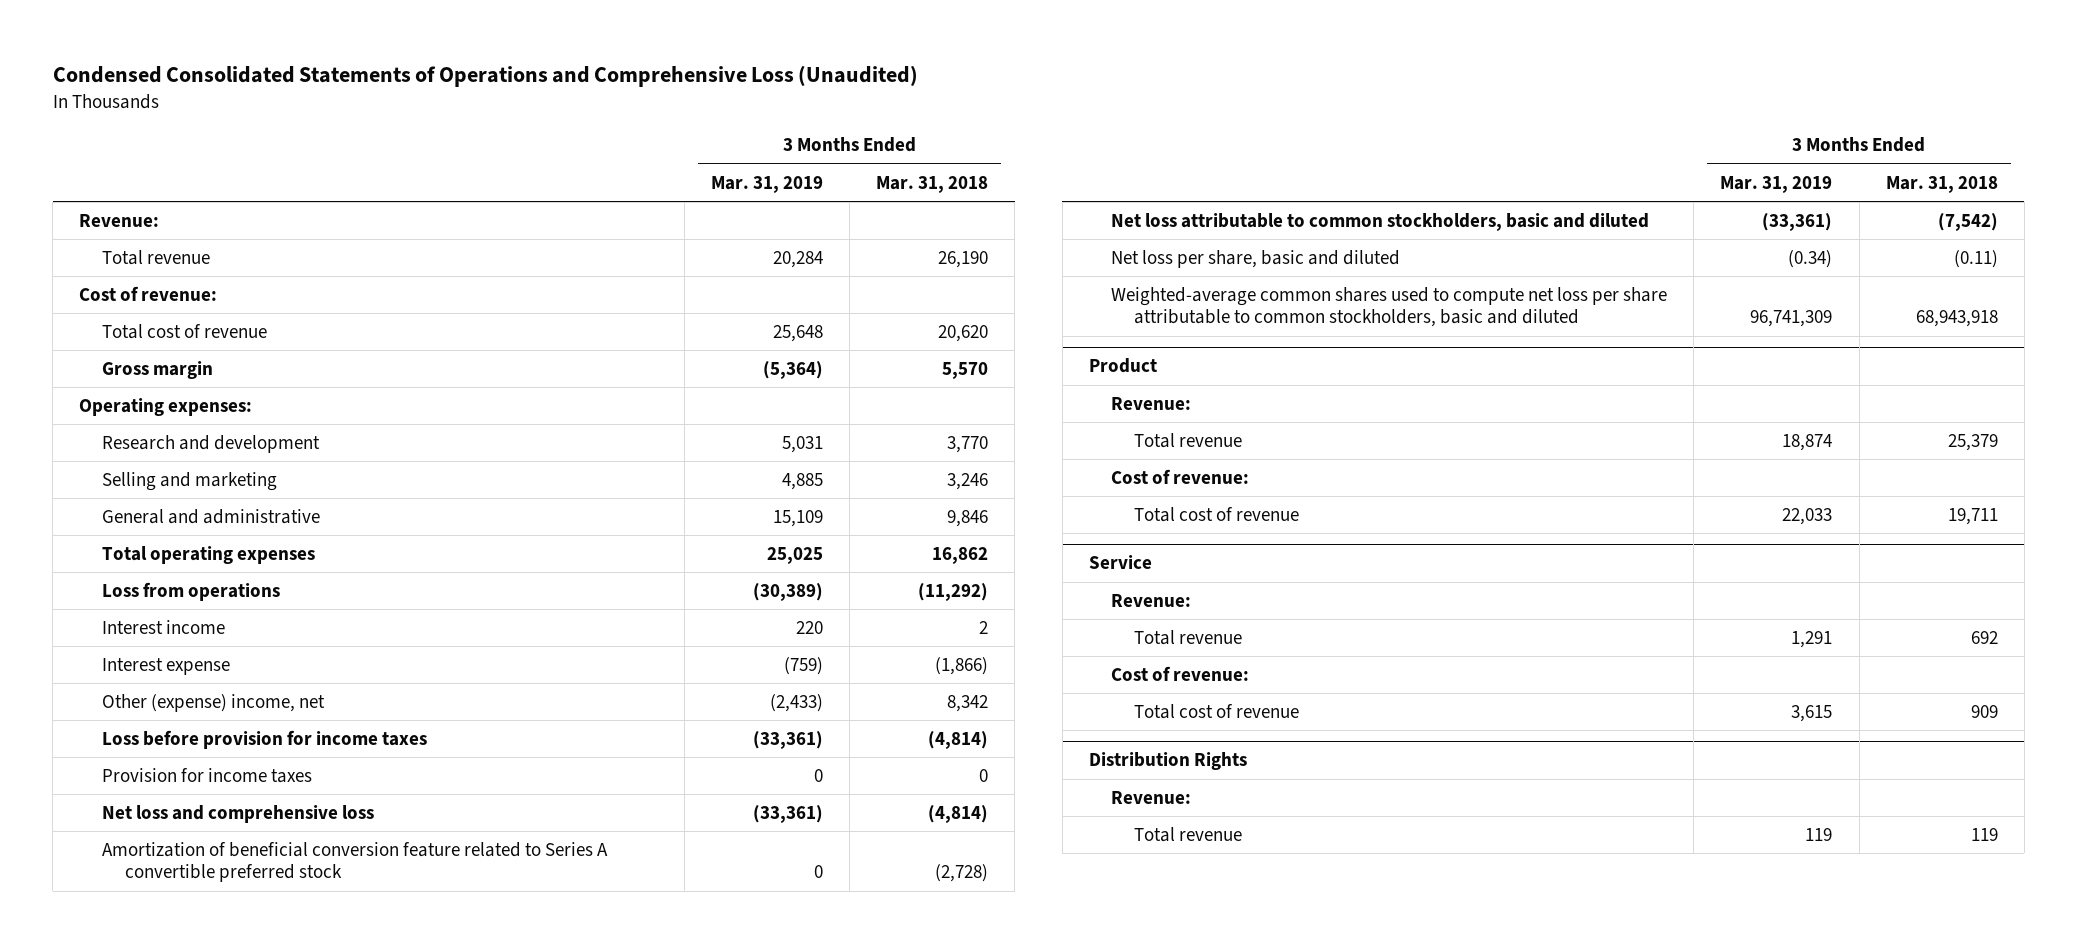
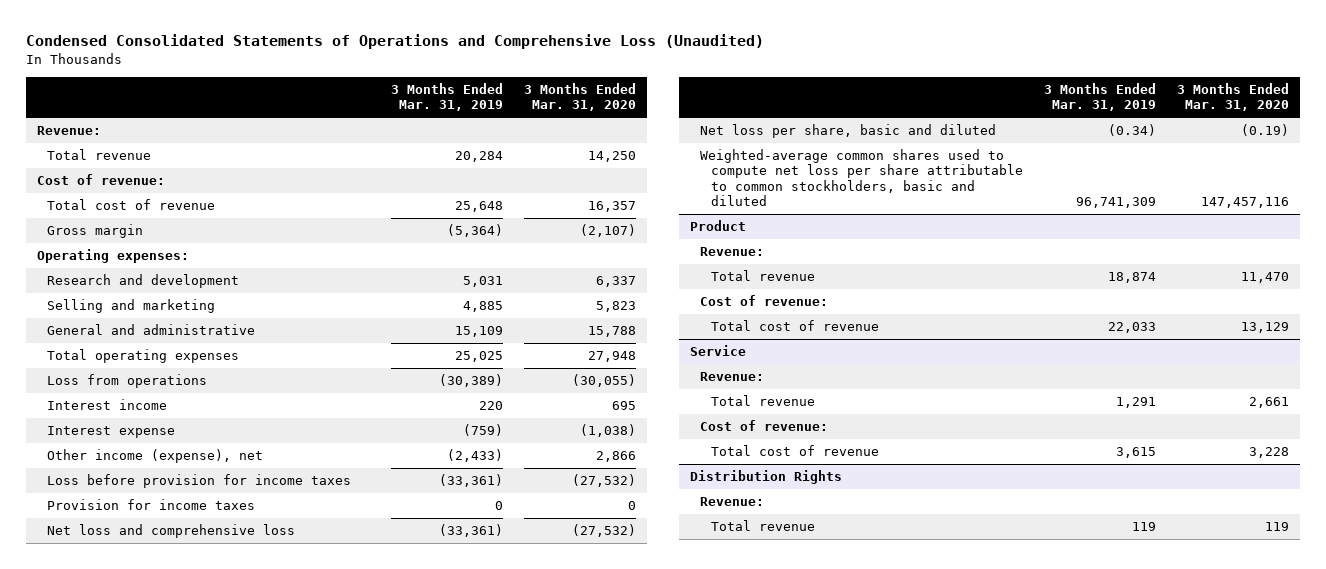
- | 3 Months Ended Mar. 31, 2019 | 3 Months Ended Mar. 31, 2018
+ | 3 Months Ended Mar. 31, 2019 | 3 Months Ended Mar. 31, 2020
- Other (expense) income, net | (2,433) | 8,342
+ Other income (expense), net | (2,433) | 2,866
- Amortization of beneficial conversion feature related to Series A convertible preferred stock | 0 | (2,728)
- Net loss attributable to common stockholders, basic and diluted | (33,361) | (7,542)

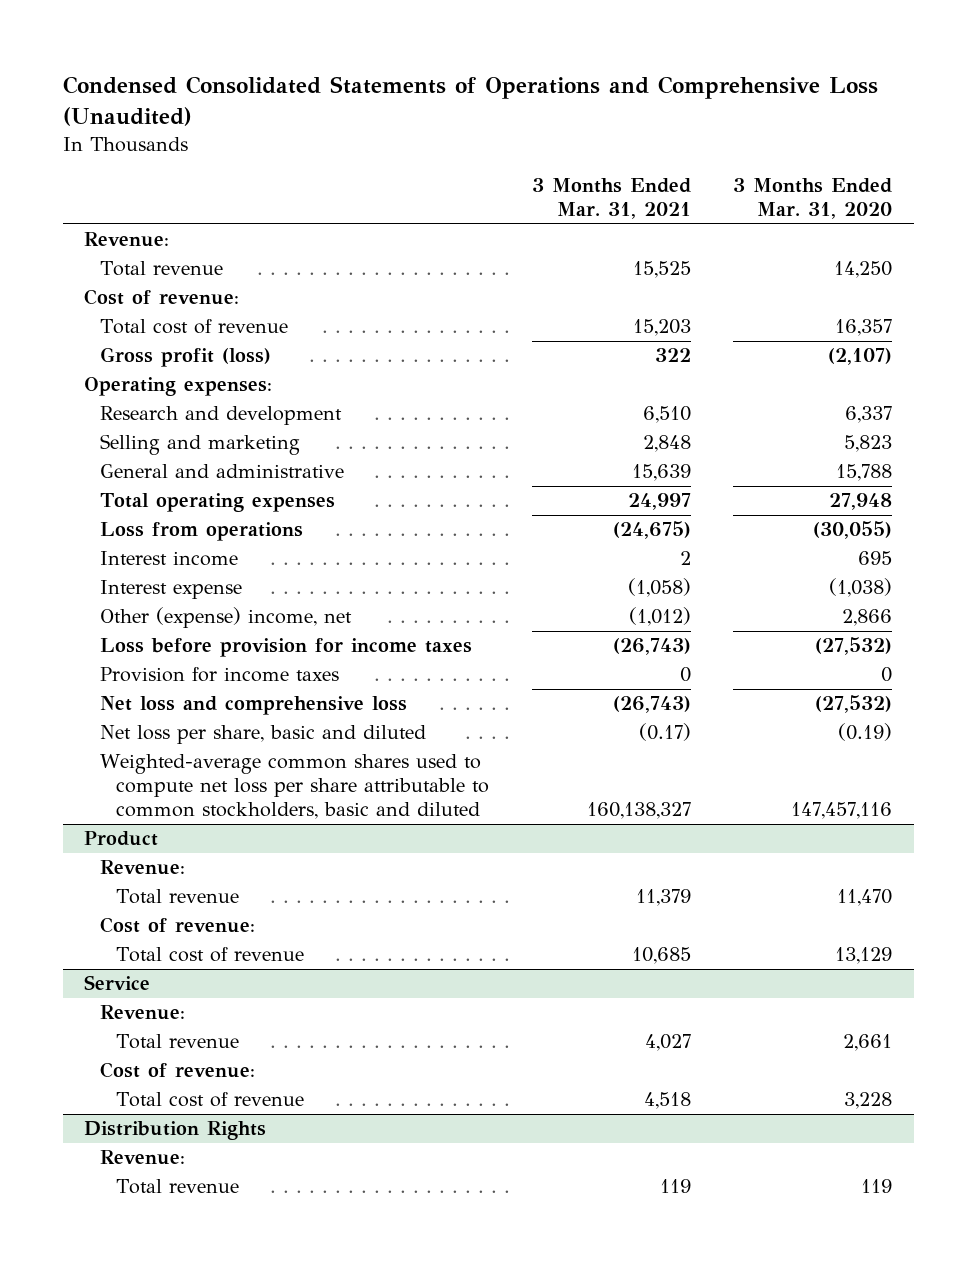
- | 3 Months Ended Mar. 31, 2019 | 3 Months Ended Mar. 31, 2020
+ | 3 Months Ended Mar. 31, 2021 | 3 Months Ended Mar. 31, 2020
- Gross margin | (5,364) | (2,107)
+ Gross profit (loss) | 322 | (2,107)
- Other income (expense), net | (2,433) | 2,866
+ Other (expense) income, net | (1,012) | 2,866

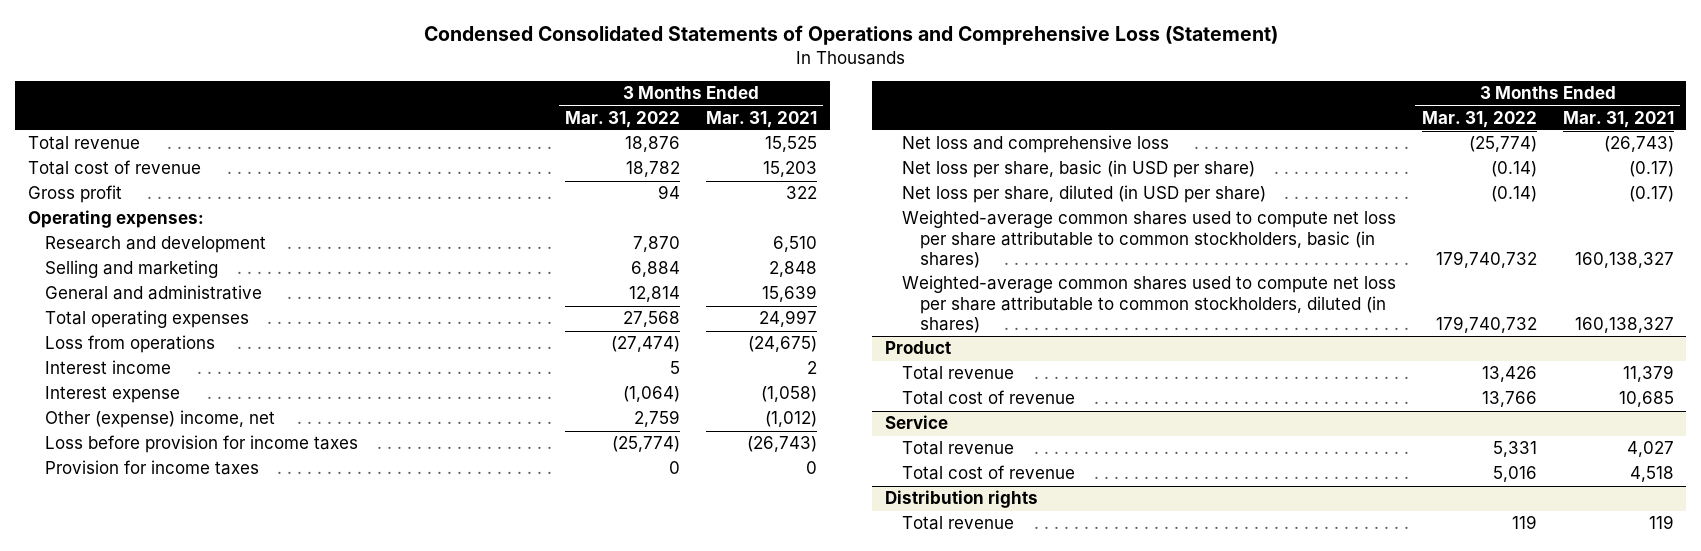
- Condensed Consolidated Statements of Operations and Comprehensive Loss (Unaudited)
+ Condensed Consolidated Statements of Operations and Comprehensive Loss (Statement)
- | 3 Months Ended Mar. 31, 2021 | 3 Months Ended Mar. 31, 2020
+ | 3 Months Ended Mar. 31, 2022 | 3 Months Ended Mar. 31, 2021
- Revenue:
- Cost of revenue:
- Gross profit (loss) | 322 | (2,107)
+ Gross profit | 94 | 322
- Net loss per share, basic and diluted | (0.17) | (0.19)
- Weighted-average common shares used to compute net loss per share attributable to common stockholders, basic and diluted | 160,138,327 | 147,457,116
+ Net loss per share, basic (in USD per share) | (0.14) | (0.17)
+ Net loss per share, diluted (in USD per share) | (0.14) | (0.17)
+ Weighted-average common shares used to compute net loss per share attributable to common stockholders, basic (in shares) | 179,740,732 | 160,138,327
+ Weighted-average common shares used to compute net loss per share attributable to common stockholders, diluted (in shares) | 179,740,732 | 160,138,327
@ Product
- Revenue:
- Cost of revenue:
@ Service
- Revenue:
- Cost of revenue:
- Distribution Rights
- Revenue:
+ Distribution rights

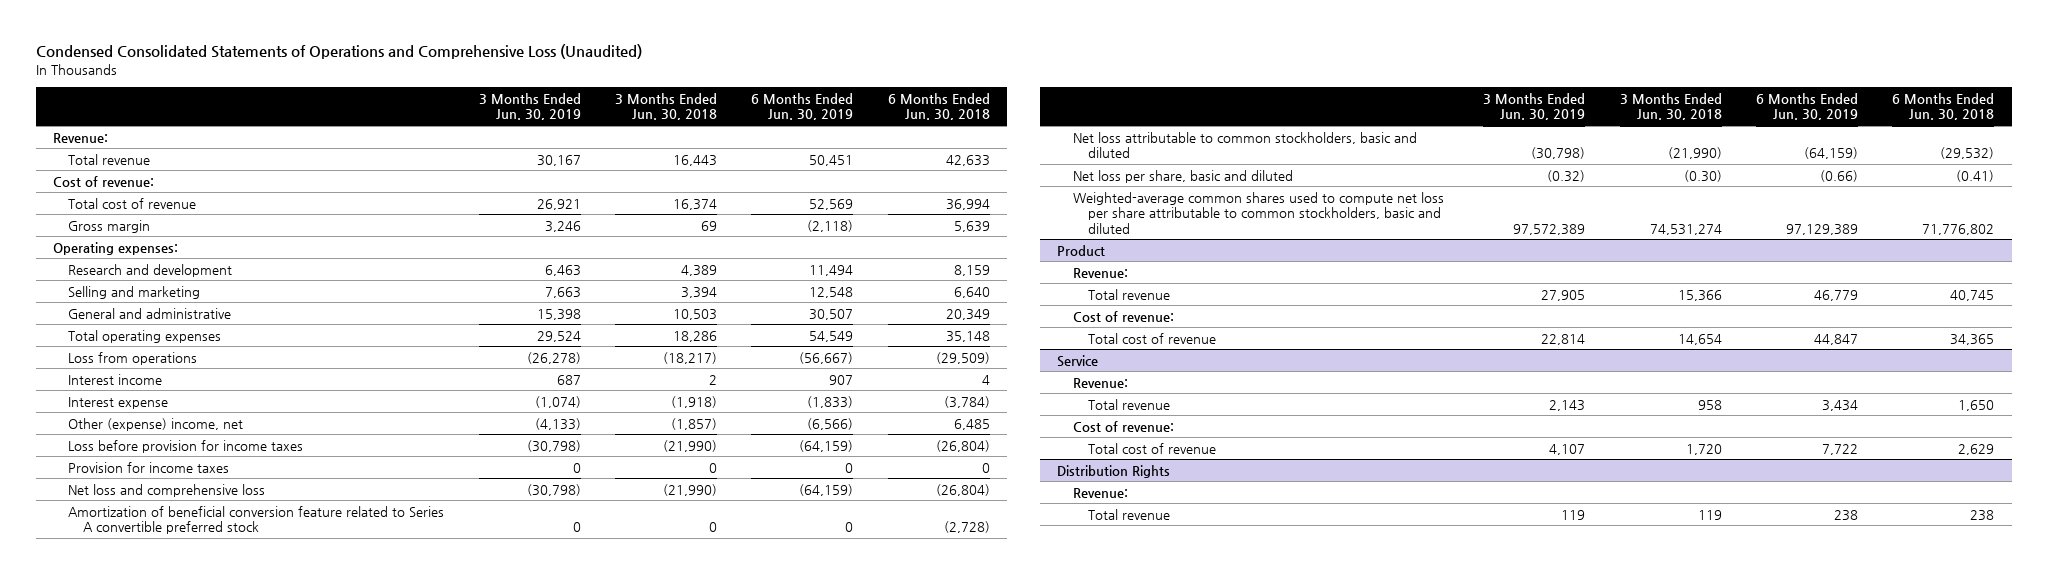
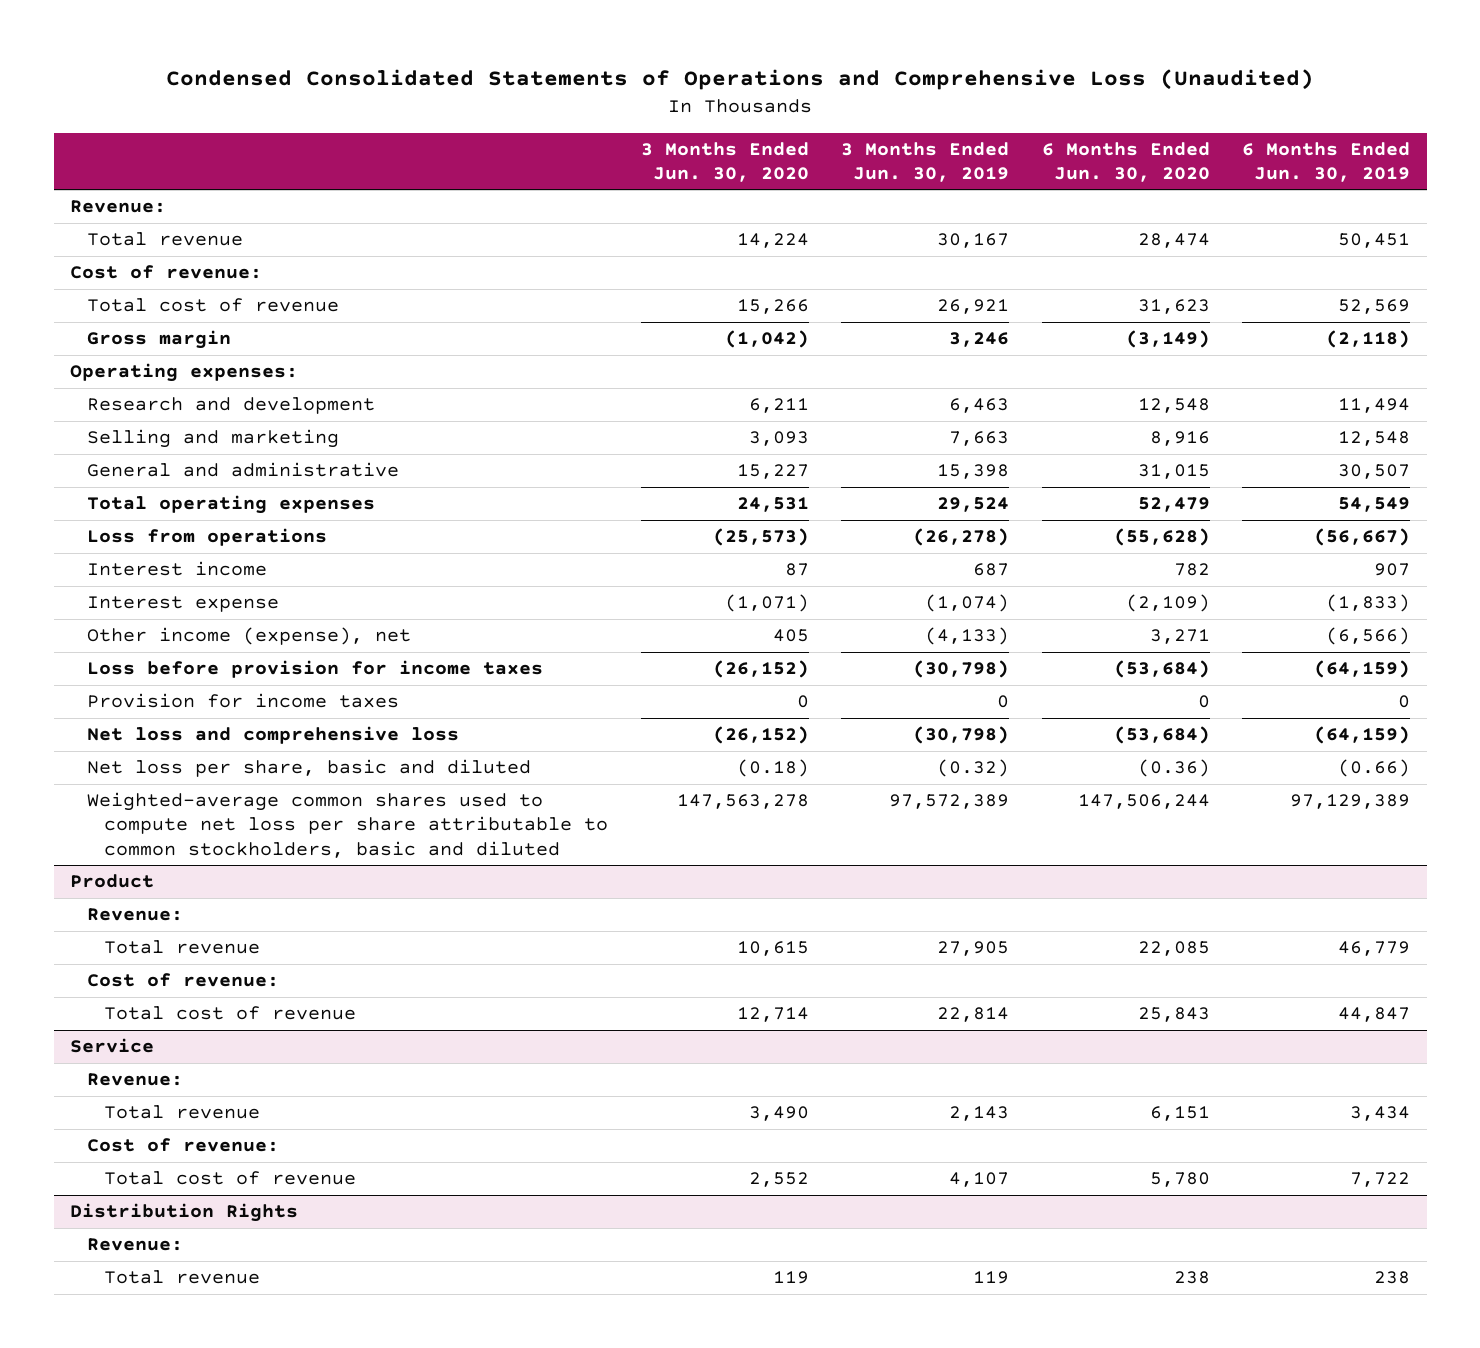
- | 3 Months Ended Jun. 30, 2019 | 3 Months Ended Jun. 30, 2018 | 6 Months Ended Jun. 30, 2019 | 6 Months Ended Jun. 30, 2018
+ | 3 Months Ended Jun. 30, 2020 | 3 Months Ended Jun. 30, 2019 | 6 Months Ended Jun. 30, 2020 | 6 Months Ended Jun. 30, 2019
- Other (expense) income, net | (4,133) | (1,857) | (6,566) | 6,485
+ Other income (expense), net | 405 | (4,133) | 3,271 | (6,566)
- Amortization of beneficial conversion feature related to Series A convertible preferred stock | 0 | 0 | 0 | (2,728)
- Net loss attributable to common stockholders, basic and diluted | (30,798) | (21,990) | (64,159) | (29,532)

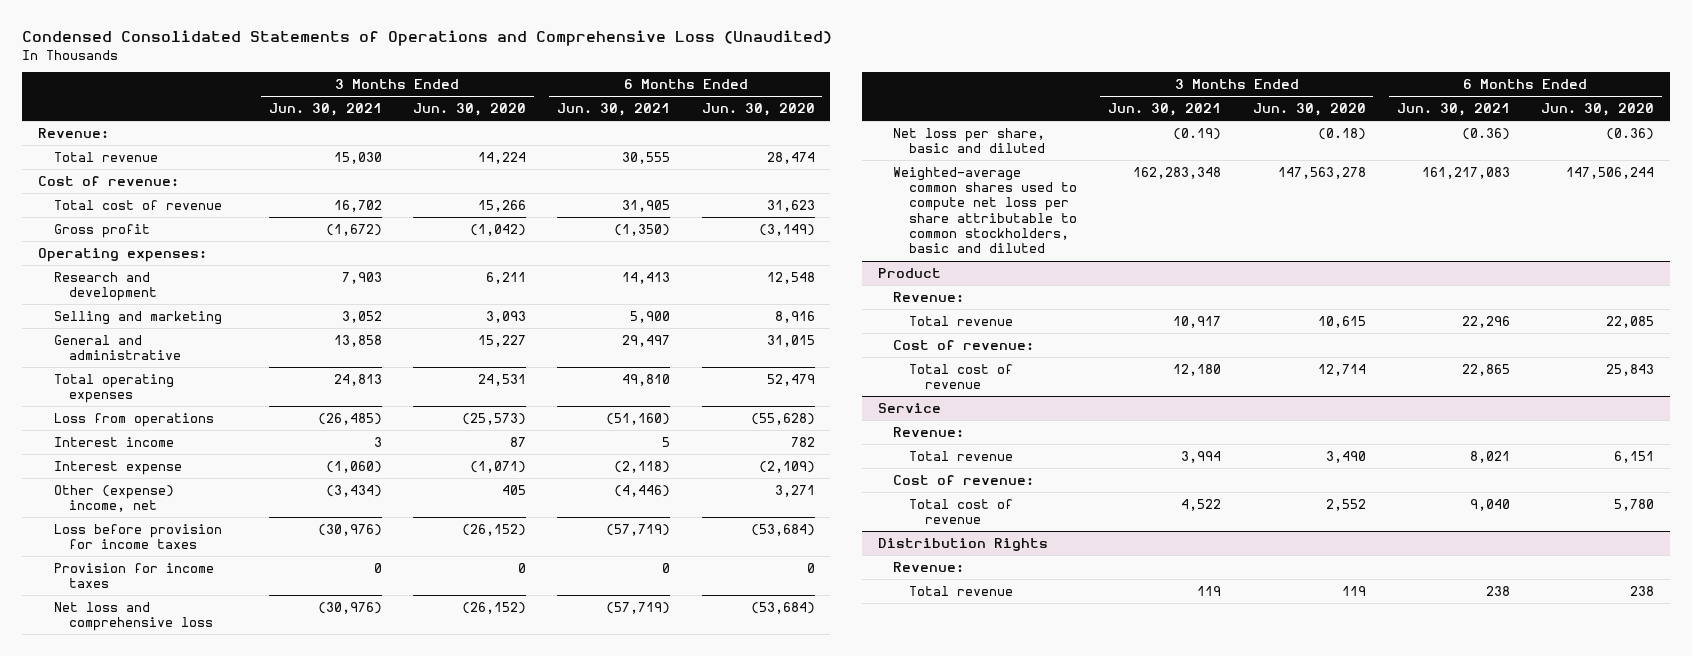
- | 3 Months Ended Jun. 30, 2020 | 3 Months Ended Jun. 30, 2019 | 6 Months Ended Jun. 30, 2020 | 6 Months Ended Jun. 30, 2019
+ | 3 Months Ended Jun. 30, 2021 | 3 Months Ended Jun. 30, 2020 | 6 Months Ended Jun. 30, 2021 | 6 Months Ended Jun. 30, 2020
- Gross margin | (1,042) | 3,246 | (3,149) | (2,118)
+ Gross profit | (1,672) | (1,042) | (1,350) | (3,149)
- Other income (expense), net | 405 | (4,133) | 3,271 | (6,566)
+ Other (expense) income, net | (3,434) | 405 | (4,446) | 3,271

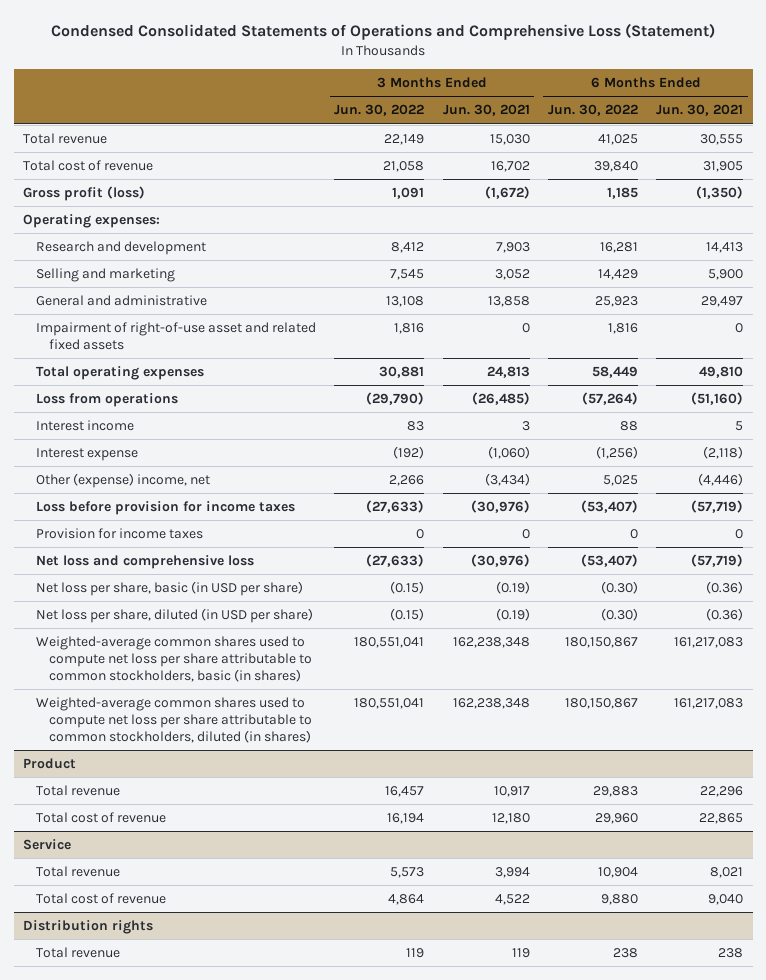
- Condensed Consolidated Statements of Operations and Comprehensive Loss (Unaudited)
+ Condensed Consolidated Statements of Operations and Comprehensive Loss (Statement)
- | 3 Months Ended Jun. 30, 2021 | 3 Months Ended Jun. 30, 2020 | 6 Months Ended Jun. 30, 2021 | 6 Months Ended Jun. 30, 2020
+ | 3 Months Ended Jun. 30, 2022 | 3 Months Ended Jun. 30, 2021 | 6 Months Ended Jun. 30, 2022 | 6 Months Ended Jun. 30, 2021
- Revenue:
- Cost of revenue:
- Gross profit | (1,672) | (1,042) | (1,350) | (3,149)
+ Gross profit (loss) | 1,091 | (1,672) | 1,185 | (1,350)
+ Impairment of right-of-use asset and related fixed assets | 1,816 | 0 | 1,816 | 0
- Net loss per share, basic and diluted | (0.19) | (0.18) | (0.36) | (0.36)
- Weighted-average common shares used to compute net loss per share attributable to common stockholders, basic and diluted | 162,283,348 | 147,563,278 | 161,217,083 | 147,506,244
+ Net loss per share, basic (in USD per share) | (0.15) | (0.19) | (0.30) | (0.36)
+ Net loss per share, diluted (in USD per share) | (0.15) | (0.19) | (0.30) | (0.36)
+ Weighted-average common shares used to compute net loss per share attributable to common stockholders, basic (in shares) | 180,551,041 | 162,238,348 | 180,150,867 | 161,217,083
+ Weighted-average common shares used to compute net loss per share attributable to common stockholders, diluted (in shares) | 180,551,041 | 162,238,348 | 180,150,867 | 161,217,083
@ Product
- Revenue:
- Cost of revenue:
@ Service
- Revenue:
- Cost of revenue:
- Distribution Rights
- Revenue:
+ Distribution rights

